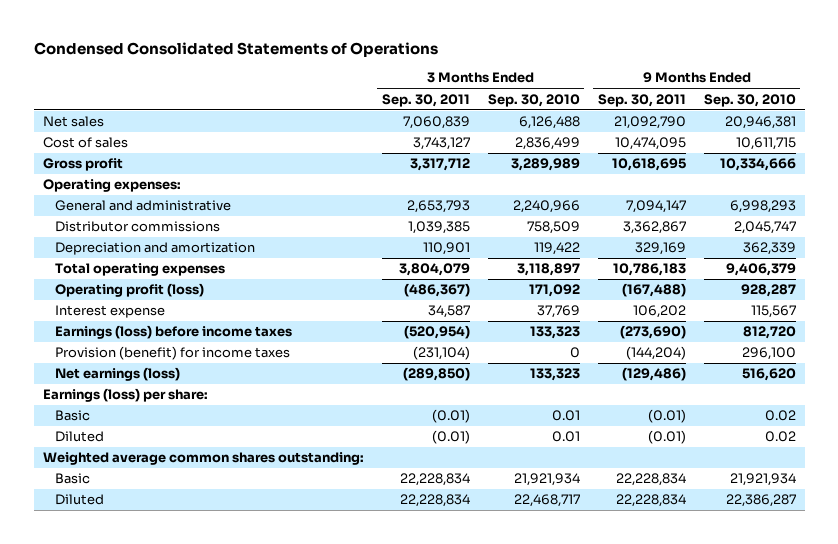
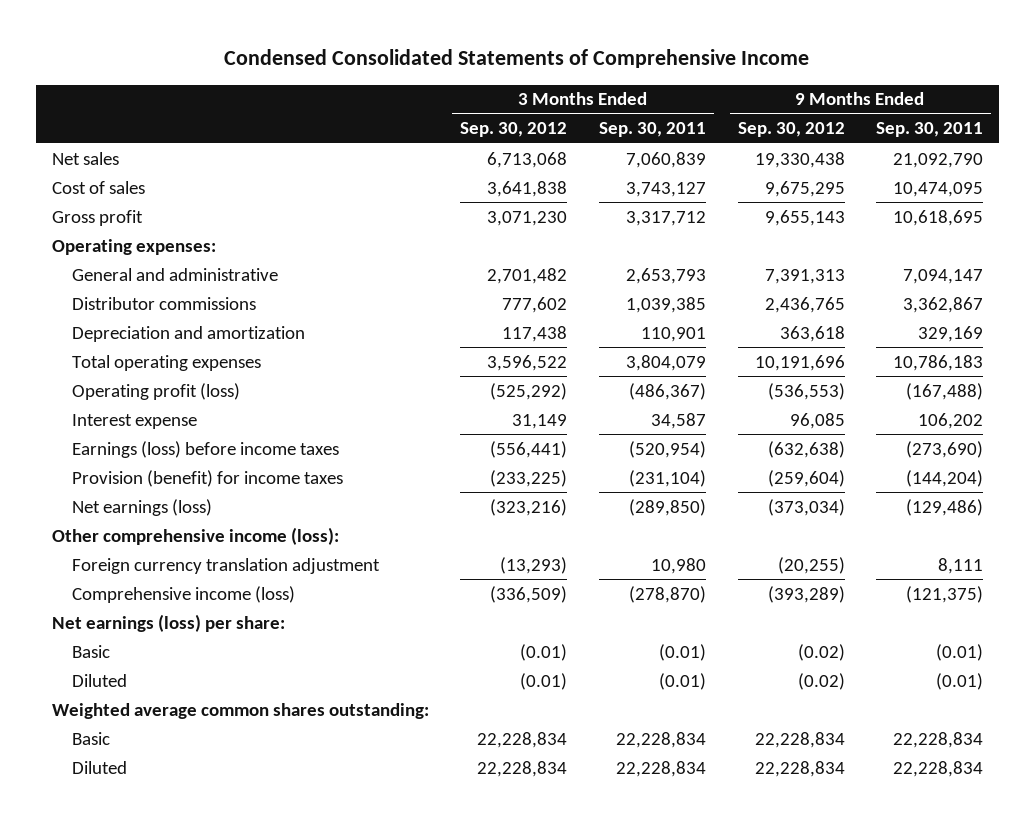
- Condensed Consolidated Statements of Operations
+ Condensed Consolidated Statements of Comprehensive Income
- | 3 Months Ended Sep. 30, 2011 | 3 Months Ended Sep. 30, 2010 | 9 Months Ended Sep. 30, 2011 | 9 Months Ended Sep. 30, 2010
+ | 3 Months Ended Sep. 30, 2012 | 3 Months Ended Sep. 30, 2011 | 9 Months Ended Sep. 30, 2012 | 9 Months Ended Sep. 30, 2011
- Earnings (loss) per share:
+ Other comprehensive income (loss):
+ Foreign currency translation adjustment | (13,293) | 10,980 | (20,255) | 8,111
+ Comprehensive income (loss) | (336,509) | (278,870) | (393,289) | (121,375)
+ Net earnings (loss) per share:

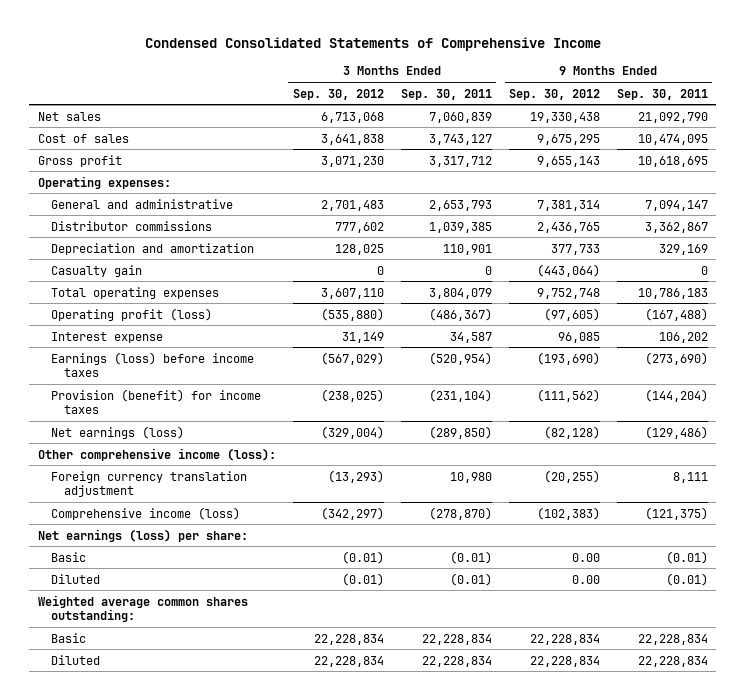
- General and administrative | 2,701,482 | 2,653,793 | 7,391,313 | 7,094,147
+ General and administrative | 2,701,483 | 2,653,793 | 7,381,314 | 7,094,147
- Depreciation and amortization | 117,438 | 110,901 | 363,618 | 329,169
- Total operating expenses | 3,596,522 | 3,804,079 | 10,191,696 | 10,786,183
- Operating profit (loss) | (525,292) | (486,367) | (536,553) | (167,488)
+ Depreciation and amortization | 128,025 | 110,901 | 377,733 | 329,169
+ Casualty gain | 0 | 0 | (443,064) | 0
+ Total operating expenses | 3,607,110 | 3,804,079 | 9,752,748 | 10,786,183
+ Operating profit (loss) | (535,880) | (486,367) | (97,605) | (167,488)
- Earnings (loss) before income taxes | (556,441) | (520,954) | (632,638) | (273,690)
- Provision (benefit) for income taxes | (233,225) | (231,104) | (259,604) | (144,204)
- Net earnings (loss) | (323,216) | (289,850) | (373,034) | (129,486)
+ Earnings (loss) before income taxes | (567,029) | (520,954) | (193,690) | (273,690)
+ Provision (benefit) for income taxes | (238,025) | (231,104) | (111,562) | (144,204)
+ Net earnings (loss) | (329,004) | (289,850) | (82,128) | (129,486)
- Comprehensive income (loss) | (336,509) | (278,870) | (393,289) | (121,375)
+ Comprehensive income (loss) | (342,297) | (278,870) | (102,383) | (121,375)
- Basic | (0.01) | (0.01) | (0.02) | (0.01)
- Diluted | (0.01) | (0.01) | (0.02) | (0.01)
+ Basic | (0.01) | (0.01) | 0.00 | (0.01)
+ Diluted | (0.01) | (0.01) | 0.00 | (0.01)

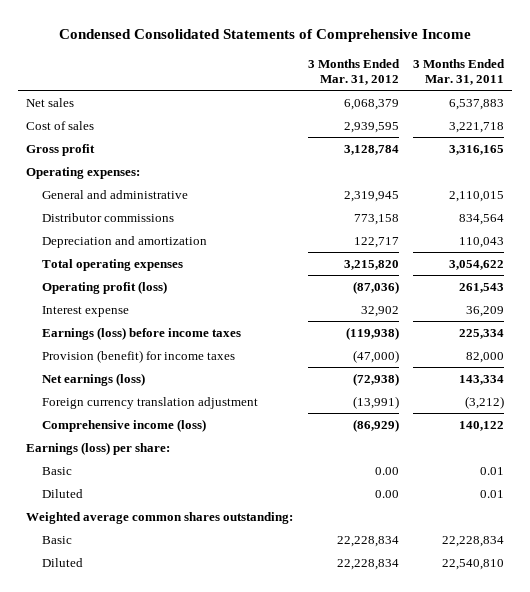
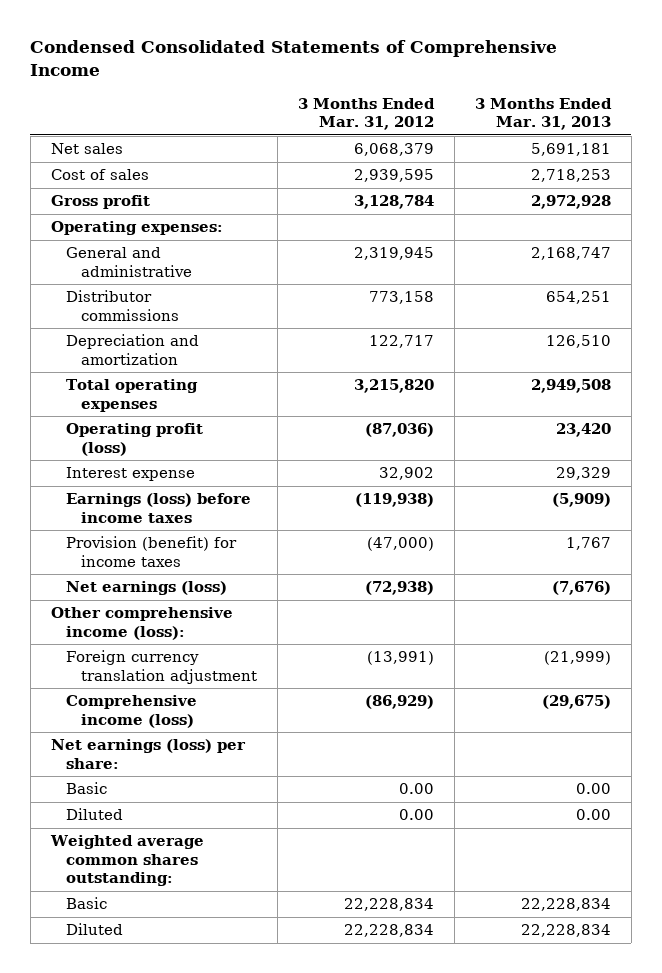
- | 3 Months Ended Mar. 31, 2012 | 3 Months Ended Mar. 31, 2011
+ | 3 Months Ended Mar. 31, 2012 | 3 Months Ended Mar. 31, 2013
+ Other comprehensive income (loss):
- Earnings (loss) per share:
+ Net earnings (loss) per share:

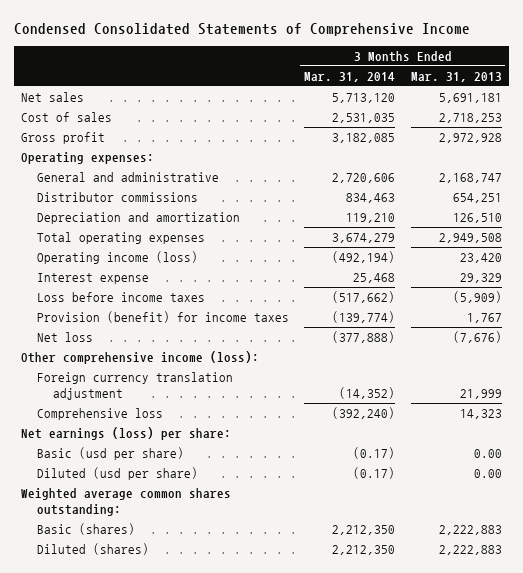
- | 3 Months Ended Mar. 31, 2012 | 3 Months Ended Mar. 31, 2013
+ | 3 Months Ended Mar. 31, 2014 | 3 Months Ended Mar. 31, 2013
- Operating profit (loss) | (87,036) | 23,420
+ Operating income (loss) | (492,194) | 23,420
- Earnings (loss) before income taxes | (119,938) | (5,909)
+ Loss before income taxes | (517,662) | (5,909)
- Net earnings (loss) | (72,938) | (7,676)
+ Net loss | (377,888) | (7,676)
- Foreign currency translation adjustment | (13,991) | (21,999)
- Comprehensive income (loss) | (86,929) | (29,675)
+ Foreign currency translation adjustment | (14,352) | 21,999
+ Comprehensive loss | (392,240) | 14,323
- Basic | 0.00 | 0.00
- Diluted | 0.00 | 0.00
+ Basic (usd per share) | (0.17) | 0.00
+ Diluted (usd per share) | (0.17) | 0.00
- Basic | 22,228,834 | 22,228,834
- Diluted | 22,228,834 | 22,228,834
+ Basic (shares) | 2,212,350 | 2,222,883
+ Diluted (shares) | 2,212,350 | 2,222,883

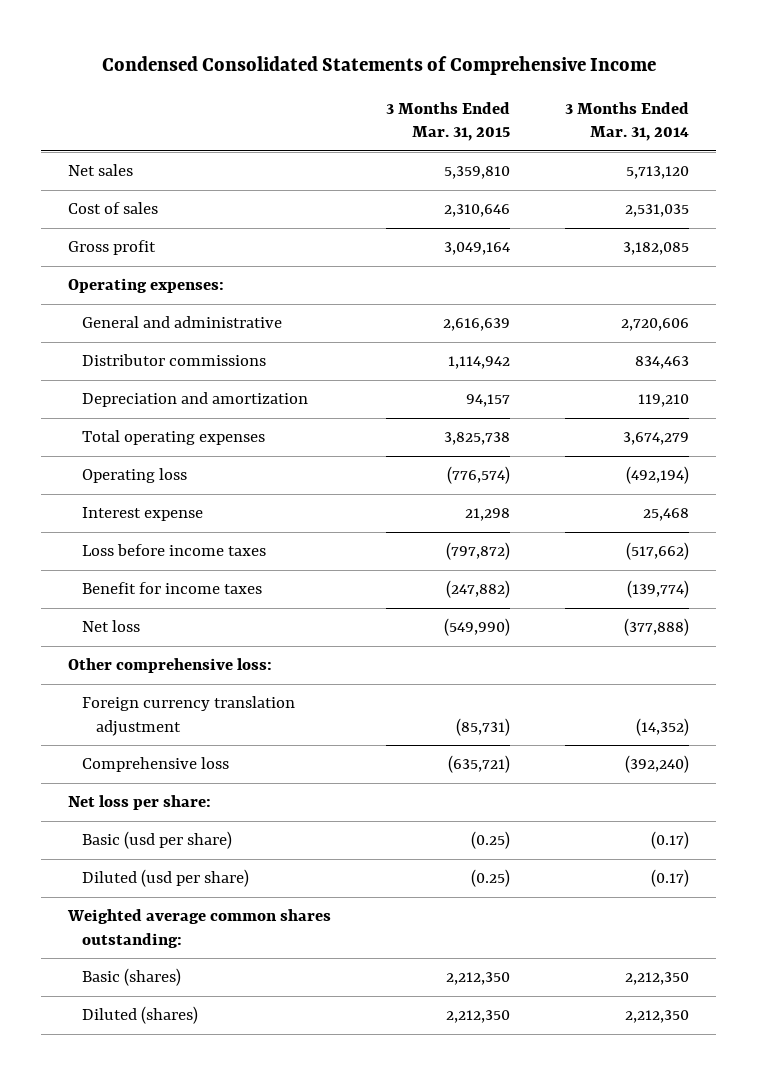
- | 3 Months Ended Mar. 31, 2014 | 3 Months Ended Mar. 31, 2013
+ | 3 Months Ended Mar. 31, 2015 | 3 Months Ended Mar. 31, 2014
- Operating income (loss) | (492,194) | 23,420
+ Operating loss | (776,574) | (492,194)
- Provision (benefit) for income taxes | (139,774) | 1,767
+ Benefit for income taxes | (247,882) | (139,774)
- Other comprehensive income (loss):
+ Other comprehensive loss:
- Net earnings (loss) per share:
+ Net loss per share:

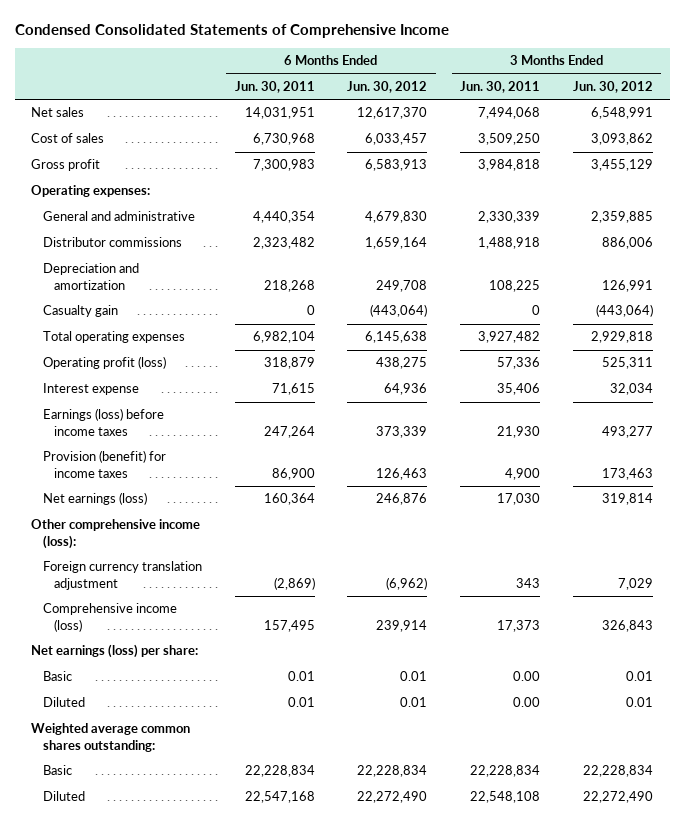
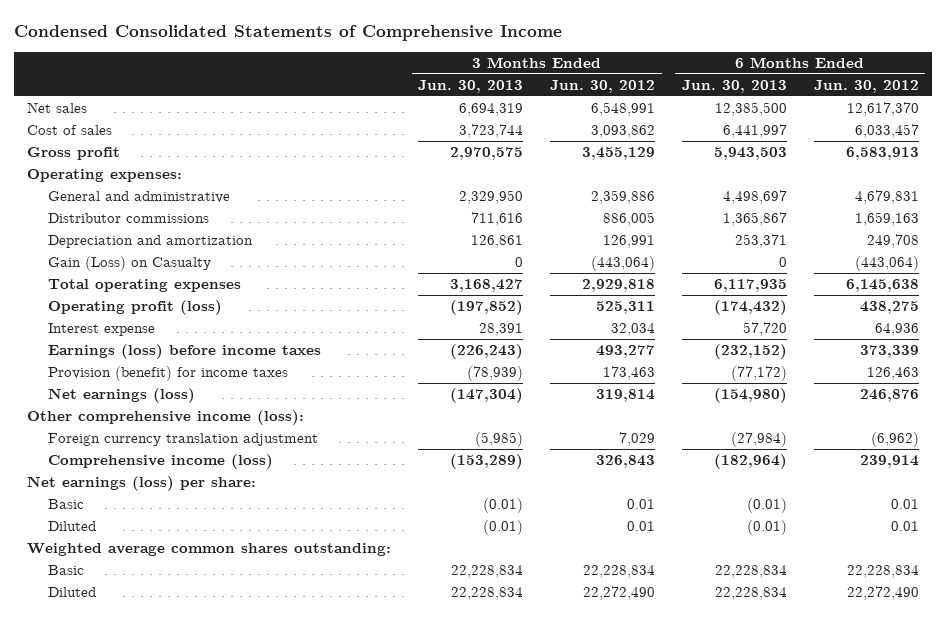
- | 6 Months Ended Jun. 30, 2011 | 6 Months Ended Jun. 30, 2012 | 3 Months Ended Jun. 30, 2011 | 3 Months Ended Jun. 30, 2012
+ | 3 Months Ended Jun. 30, 2013 | 3 Months Ended Jun. 30, 2012 | 6 Months Ended Jun. 30, 2013 | 6 Months Ended Jun. 30, 2012
- General and administrative | 4,440,354 | 4,679,830 | 2,330,339 | 2,359,885
- Distributor commissions | 2,323,482 | 1,659,164 | 1,488,918 | 886,006
+ General and administrative | 2,329,950 | 2,359,886 | 4,498,697 | 4,679,831
+ Distributor commissions | 711,616 | 886,005 | 1,365,867 | 1,659,163
- Casualty gain | 0 | (443,064) | 0 | (443,064)
+ Gain (Loss) on Casualty | 0 | (443,064) | 0 | (443,064)

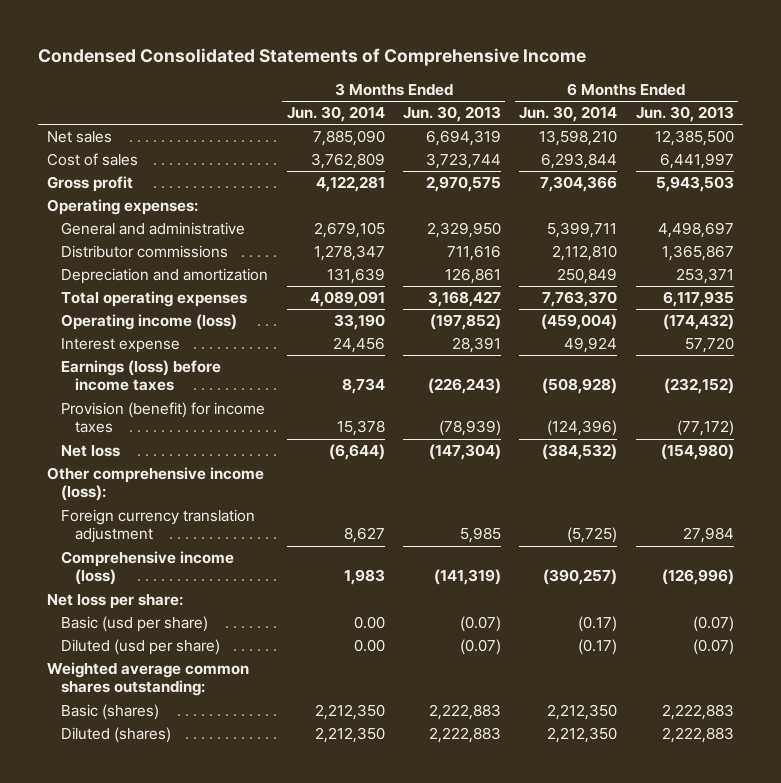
- | 3 Months Ended Jun. 30, 2013 | 3 Months Ended Jun. 30, 2012 | 6 Months Ended Jun. 30, 2013 | 6 Months Ended Jun. 30, 2012
+ | 3 Months Ended Jun. 30, 2014 | 3 Months Ended Jun. 30, 2013 | 6 Months Ended Jun. 30, 2014 | 6 Months Ended Jun. 30, 2013
- Gain (Loss) on Casualty | 0 | (443,064) | 0 | (443,064)
- Operating profit (loss) | (197,852) | 525,311 | (174,432) | 438,275
+ Operating income (loss) | 33,190 | (197,852) | (459,004) | (174,432)
- Net earnings (loss) | (147,304) | 319,814 | (154,980) | 246,876
+ Net loss | (6,644) | (147,304) | (384,532) | (154,980)
- Foreign currency translation adjustment | (5,985) | 7,029 | (27,984) | (6,962)
- Comprehensive income (loss) | (153,289) | 326,843 | (182,964) | 239,914
- Net earnings (loss) per share:
- Basic | (0.01) | 0.01 | (0.01) | 0.01
- Diluted | (0.01) | 0.01 | (0.01) | 0.01
+ Foreign currency translation adjustment | 8,627 | 5,985 | (5,725) | 27,984
+ Comprehensive income (loss) | 1,983 | (141,319) | (390,257) | (126,996)
+ Net loss per share:
+ Basic (usd per share) | 0.00 | (0.07) | (0.17) | (0.07)
+ Diluted (usd per share) | 0.00 | (0.07) | (0.17) | (0.07)
- Basic | 22,228,834 | 22,228,834 | 22,228,834 | 22,228,834
- Diluted | 22,228,834 | 22,272,490 | 22,228,834 | 22,272,490
+ Basic (shares) | 2,212,350 | 2,222,883 | 2,212,350 | 2,222,883
+ Diluted (shares) | 2,212,350 | 2,222,883 | 2,212,350 | 2,222,883

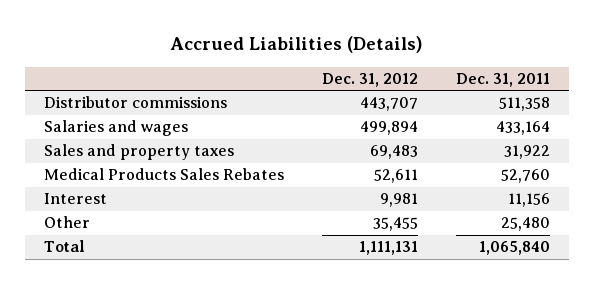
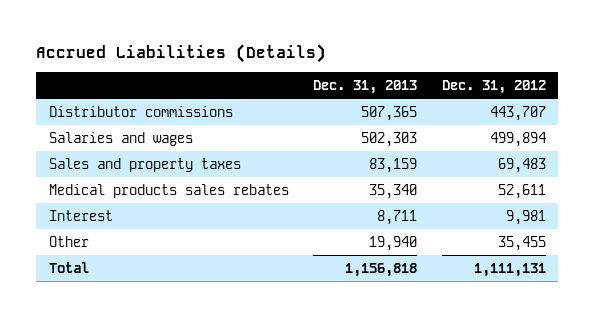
- | Dec. 31, 2012 | Dec. 31, 2011
+ | Dec. 31, 2013 | Dec. 31, 2012
- Medical Products Sales Rebates | 52,611 | 52,760
+ Medical products sales rebates | 35,340 | 52,611

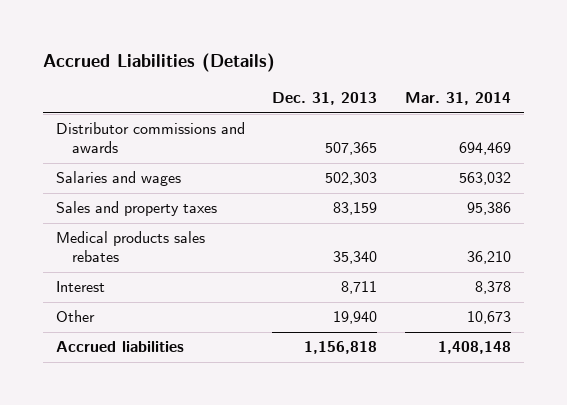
- | Dec. 31, 2013 | Dec. 31, 2012
+ | Dec. 31, 2013 | Mar. 31, 2014
- Distributor commissions | 507,365 | 443,707
+ Distributor commissions and awards | 507,365 | 694,469
- Total | 1,156,818 | 1,111,131
+ Accrued liabilities | 1,156,818 | 1,408,148

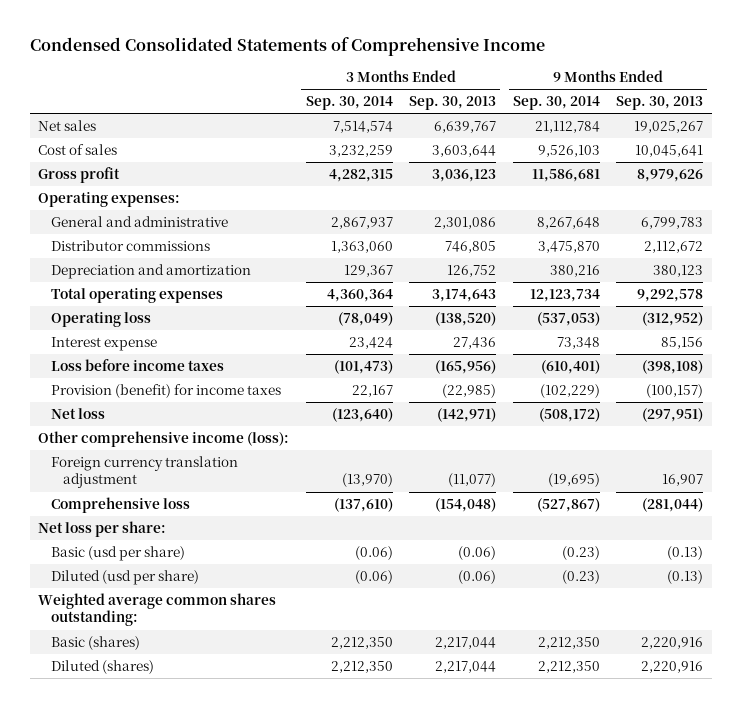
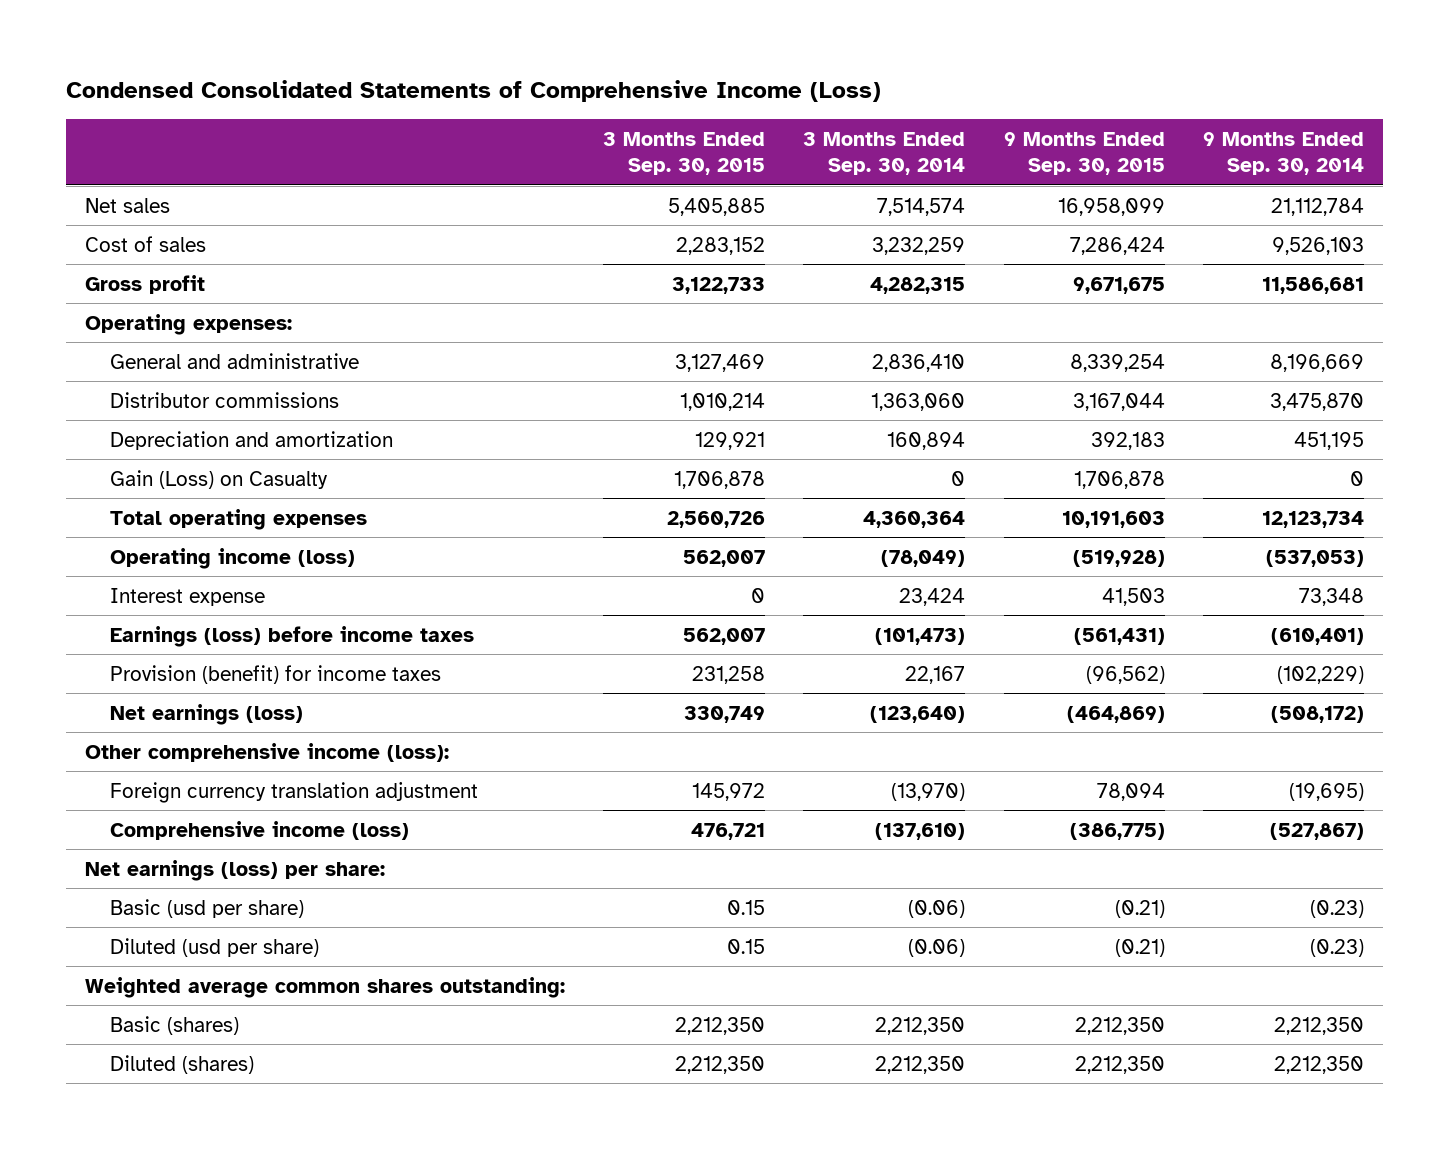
- Condensed Consolidated Statements of Comprehensive Income
+ Condensed Consolidated Statements of Comprehensive Income (Loss)
- | 3 Months Ended Sep. 30, 2014 | 3 Months Ended Sep. 30, 2013 | 9 Months Ended Sep. 30, 2014 | 9 Months Ended Sep. 30, 2013
+ | 3 Months Ended Sep. 30, 2015 | 3 Months Ended Sep. 30, 2014 | 9 Months Ended Sep. 30, 2015 | 9 Months Ended Sep. 30, 2014
- General and administrative | 2,867,937 | 2,301,086 | 8,267,648 | 6,799,783
+ General and administrative | 3,127,469 | 2,836,410 | 8,339,254 | 8,196,669
- Depreciation and amortization | 129,367 | 126,752 | 380,216 | 380,123
+ Depreciation and amortization | 129,921 | 160,894 | 392,183 | 451,195
+ Gain (Loss) on Casualty | 1,706,878 | 0 | 1,706,878 | 0
- Operating loss | (78,049) | (138,520) | (537,053) | (312,952)
+ Operating income (loss) | 562,007 | (78,049) | (519,928) | (537,053)
- Loss before income taxes | (101,473) | (165,956) | (610,401) | (398,108)
+ Earnings (loss) before income taxes | 562,007 | (101,473) | (561,431) | (610,401)
- Net loss | (123,640) | (142,971) | (508,172) | (297,951)
+ Net earnings (loss) | 330,749 | (123,640) | (464,869) | (508,172)
- Comprehensive loss | (137,610) | (154,048) | (527,867) | (281,044)
- Net loss per share:
+ Comprehensive income (loss) | 476,721 | (137,610) | (386,775) | (527,867)
+ Net earnings (loss) per share:

